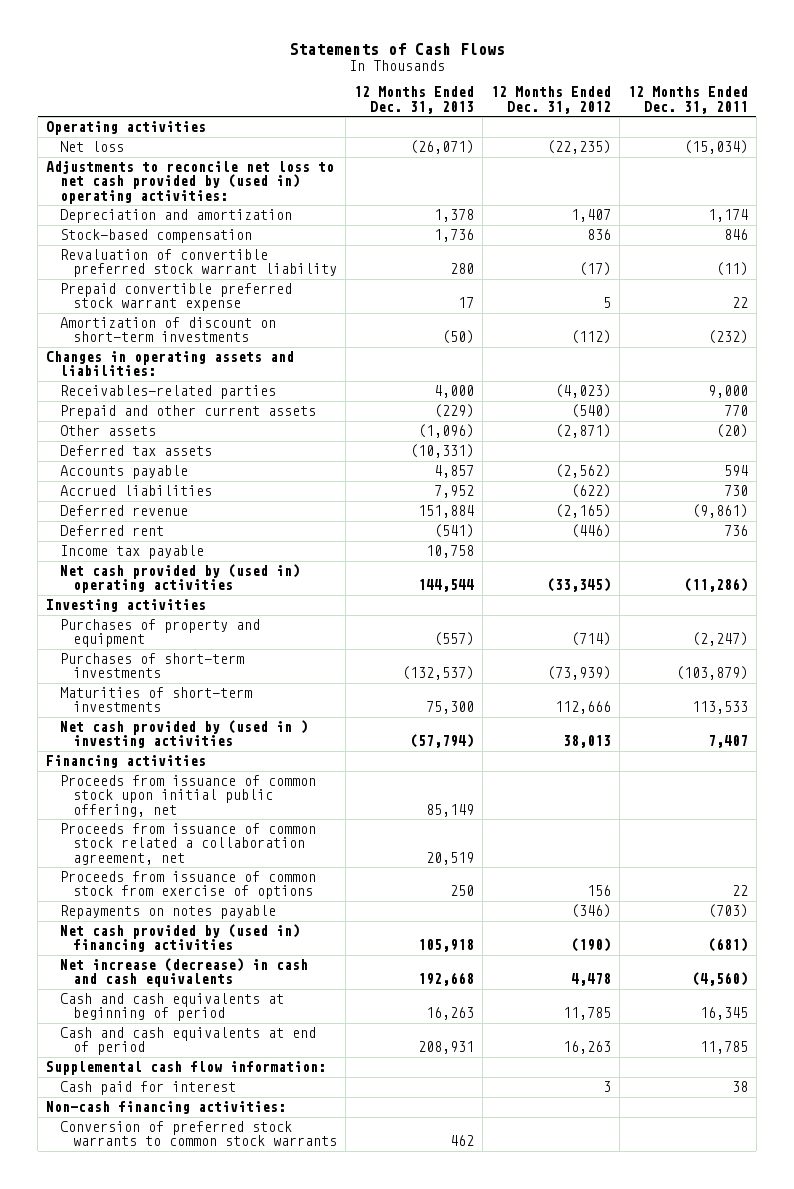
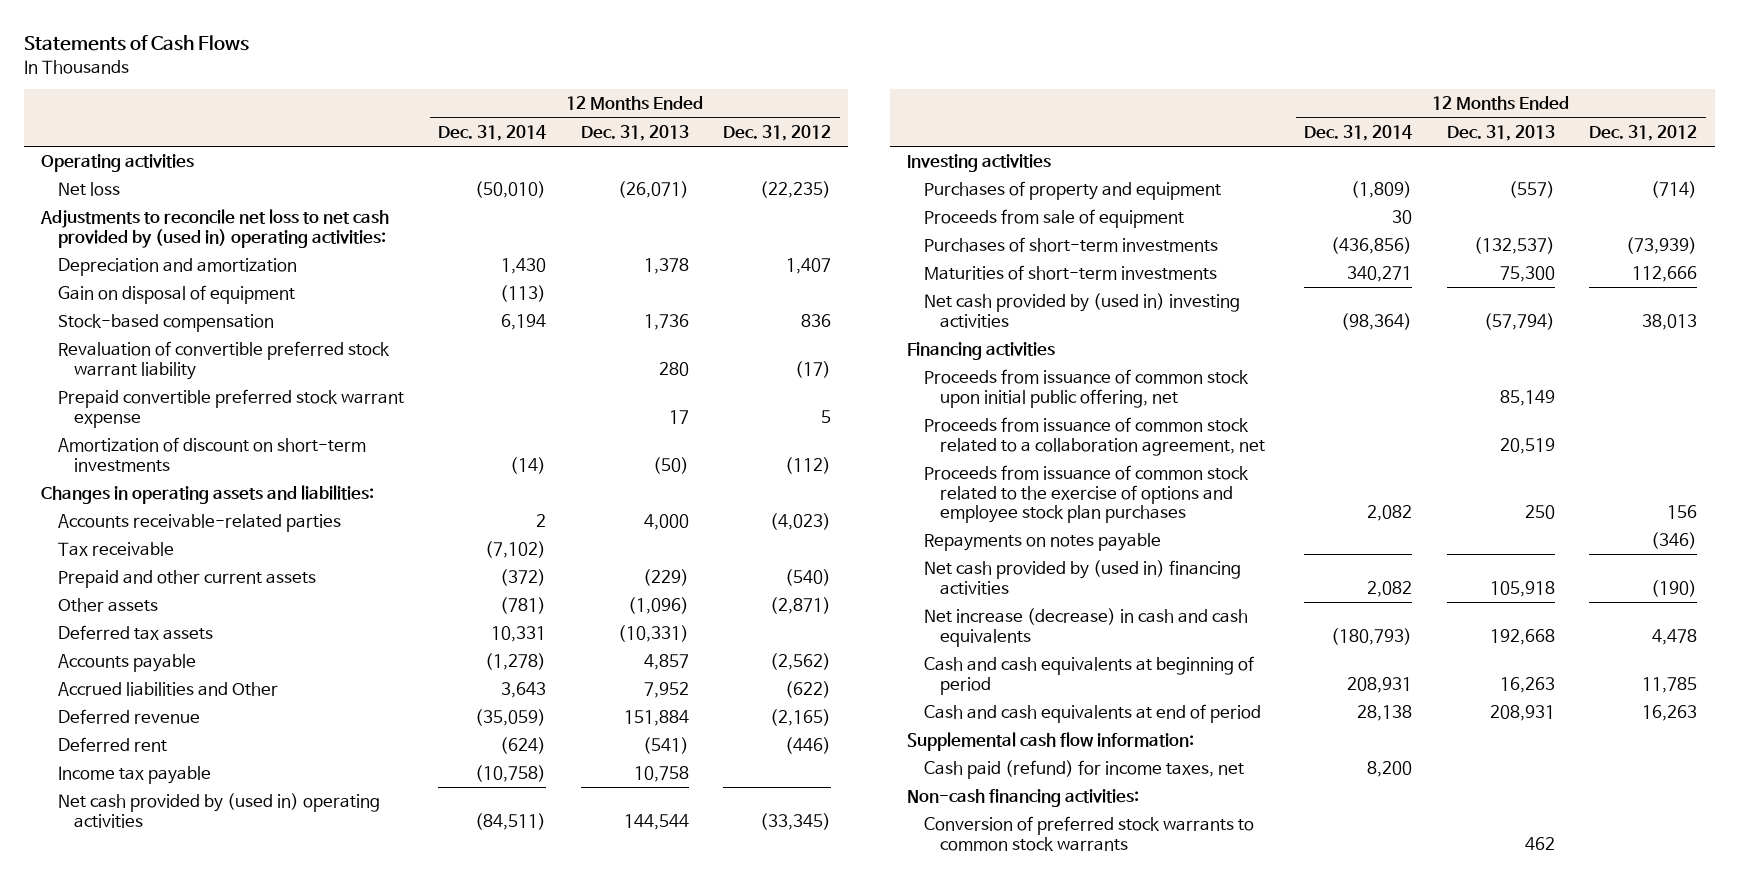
- | 12 Months Ended Dec. 31, 2013 | 12 Months Ended Dec. 31, 2012 | 12 Months Ended Dec. 31, 2011
+ | 12 Months Ended Dec. 31, 2014 | 12 Months Ended Dec. 31, 2013 | 12 Months Ended Dec. 31, 2012
+ Gain on disposal of equipment | (113) | |
- Receivables-related parties | 4,000 | (4,023) | 9,000
+ Accounts receivable-related parties | 2 | 4,000 | (4,023)
+ Tax receivable | (7,102) | |
- Accrued liabilities | 7,952 | (622) | 730
+ Accrued liabilities and Other | 3,643 | 7,952 | (622)
+ Proceeds from sale of equipment | 30 | |
- Net cash provided by (used in ) investing activities | (57,794) | 38,013 | 7,407
+ Net cash provided by (used in) investing activities | (98,364) | (57,794) | 38,013
- Proceeds from issuance of common stock related a collaboration agreement, net | 20,519 | |
- Proceeds from issuance of common stock from exercise of options | 250 | 156 | 22
+ Proceeds from issuance of common stock related to a collaboration agreement, net | | 20,519 |
+ Proceeds from issuance of common stock related to the exercise of options and employee stock plan purchases | 2,082 | 250 | 156
- Cash paid for interest | | 3 | 38
+ Cash paid (refund) for income taxes, net | 8,200 | |

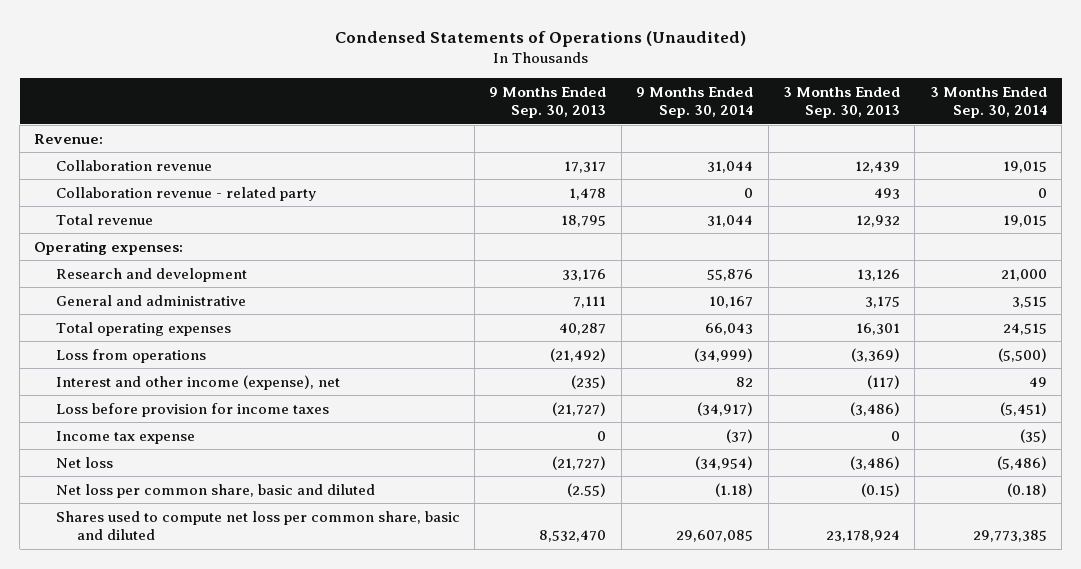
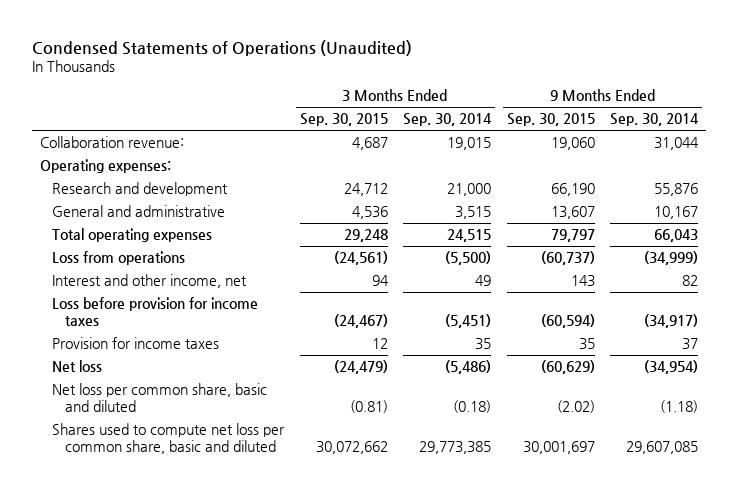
- | 9 Months Ended Sep. 30, 2013 | 9 Months Ended Sep. 30, 2014 | 3 Months Ended Sep. 30, 2013 | 3 Months Ended Sep. 30, 2014
+ | 3 Months Ended Sep. 30, 2015 | 3 Months Ended Sep. 30, 2014 | 9 Months Ended Sep. 30, 2015 | 9 Months Ended Sep. 30, 2014
- Revenue:
- Collaboration revenue | 17,317 | 31,044 | 12,439 | 19,015
- Collaboration revenue - related party | 1,478 | 0 | 493 | 0
- Total revenue | 18,795 | 31,044 | 12,932 | 19,015
+ Collaboration revenue: | 4,687 | 19,015 | 19,060 | 31,044
- Interest and other income (expense), net | (235) | 82 | (117) | 49
+ Interest and other income, net | 94 | 49 | 143 | 82
- Income tax expense | 0 | (37) | 0 | (35)
+ Provision for income taxes | 12 | 35 | 35 | 37

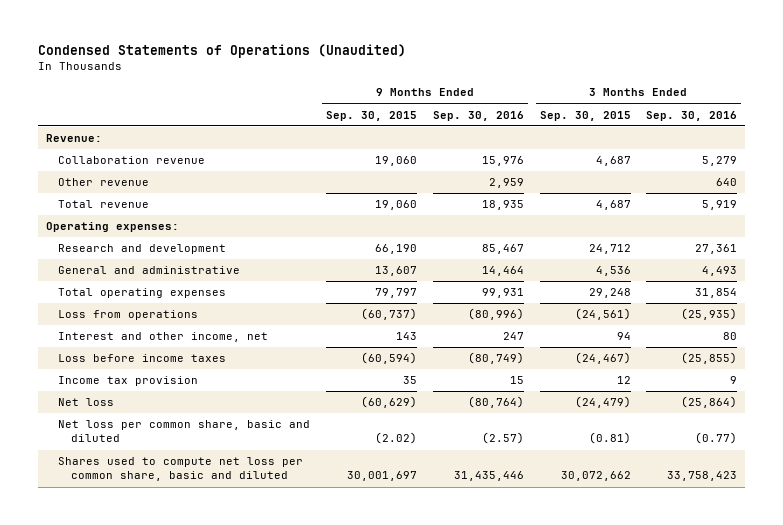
- | 3 Months Ended Sep. 30, 2015 | 3 Months Ended Sep. 30, 2014 | 9 Months Ended Sep. 30, 2015 | 9 Months Ended Sep. 30, 2014
+ | 9 Months Ended Sep. 30, 2015 | 9 Months Ended Sep. 30, 2016 | 3 Months Ended Sep. 30, 2015 | 3 Months Ended Sep. 30, 2016
- Collaboration revenue: | 4,687 | 19,015 | 19,060 | 31,044
+ Revenue:
+ Collaboration revenue | 19,060 | 15,976 | 4,687 | 5,279
+ Other revenue | | 2,959 | | 640
+ Total revenue | 19,060 | 18,935 | 4,687 | 5,919
- Loss before provision for income taxes | (24,467) | (5,451) | (60,594) | (34,917)
- Provision for income taxes | 12 | 35 | 35 | 37
+ Loss before income taxes | (60,594) | (80,749) | (24,467) | (25,855)
+ Income tax provision | 35 | 15 | 12 | 9

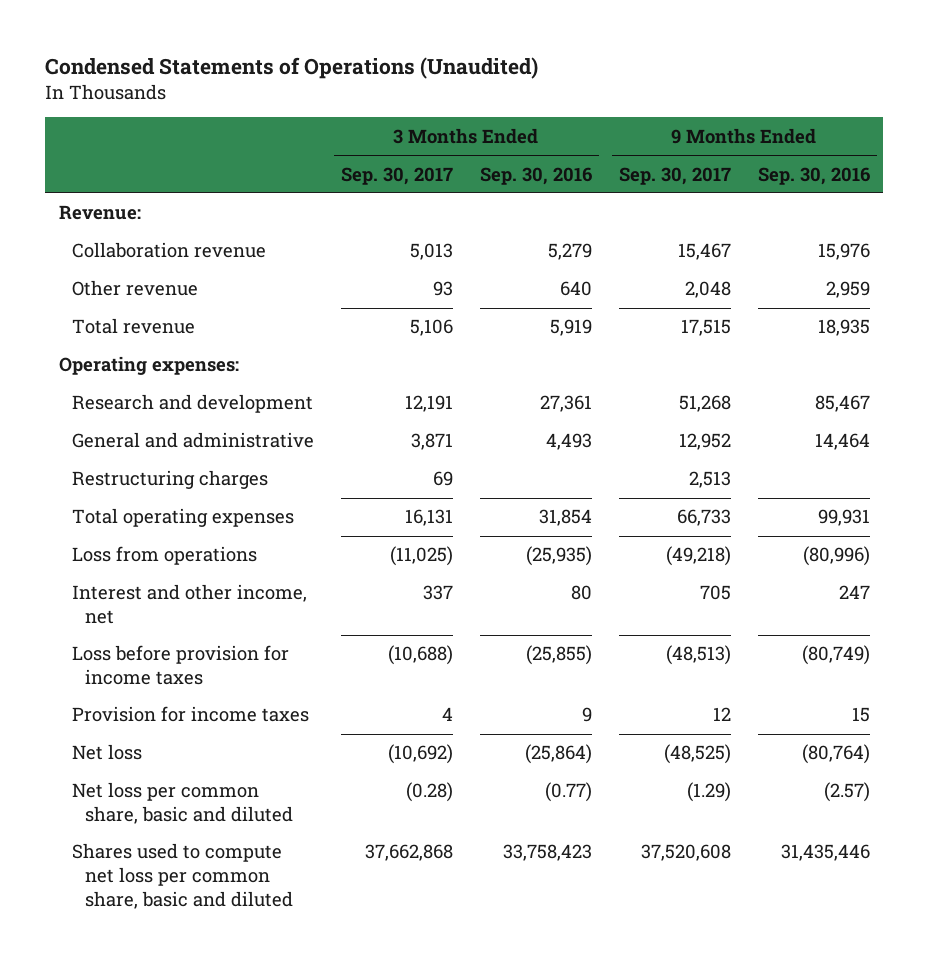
- | 9 Months Ended Sep. 30, 2015 | 9 Months Ended Sep. 30, 2016 | 3 Months Ended Sep. 30, 2015 | 3 Months Ended Sep. 30, 2016
+ | 3 Months Ended Sep. 30, 2017 | 3 Months Ended Sep. 30, 2016 | 9 Months Ended Sep. 30, 2017 | 9 Months Ended Sep. 30, 2016
+ Restructuring charges | 69 | | 2,513 |
- Loss before income taxes | (60,594) | (80,749) | (24,467) | (25,855)
- Income tax provision | 35 | 15 | 12 | 9
+ Loss before provision for income taxes | (10,688) | (25,855) | (48,513) | (80,749)
+ Provision for income taxes | 4 | 9 | 12 | 15

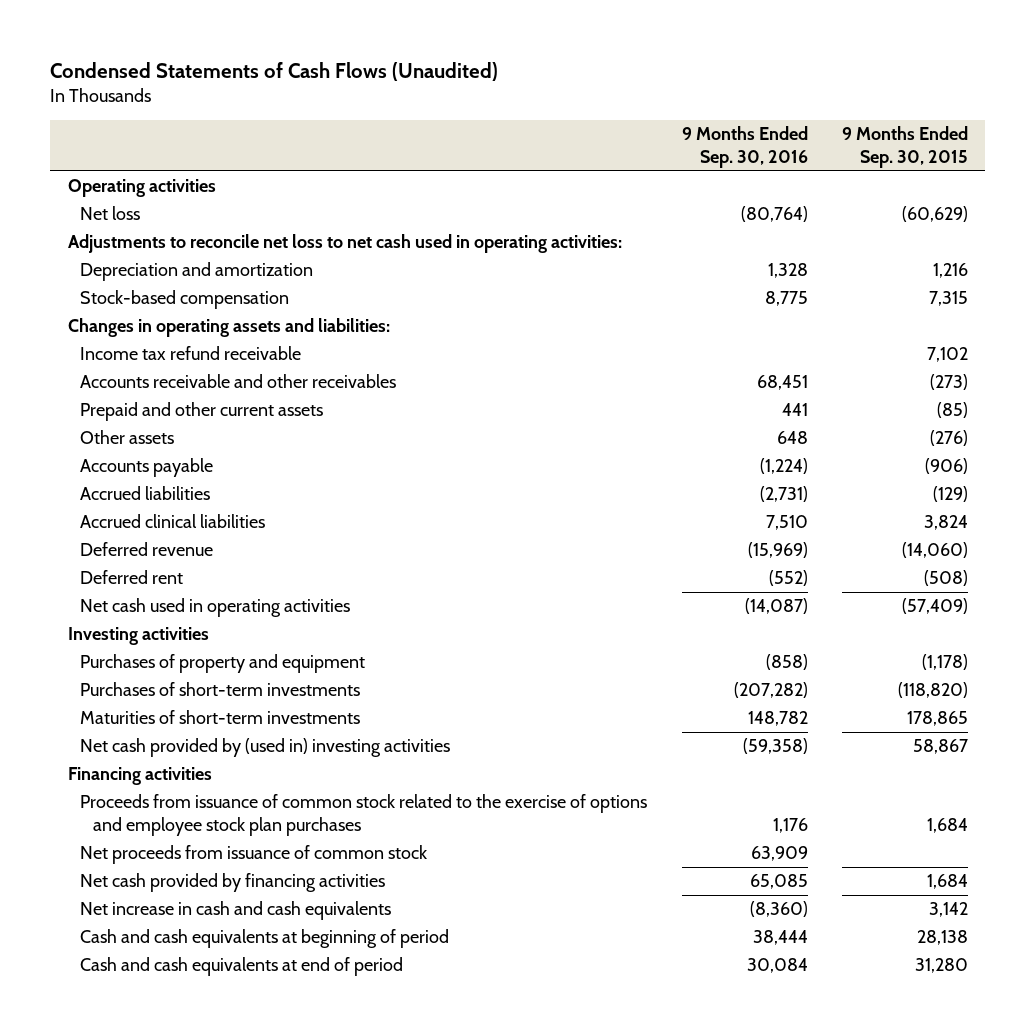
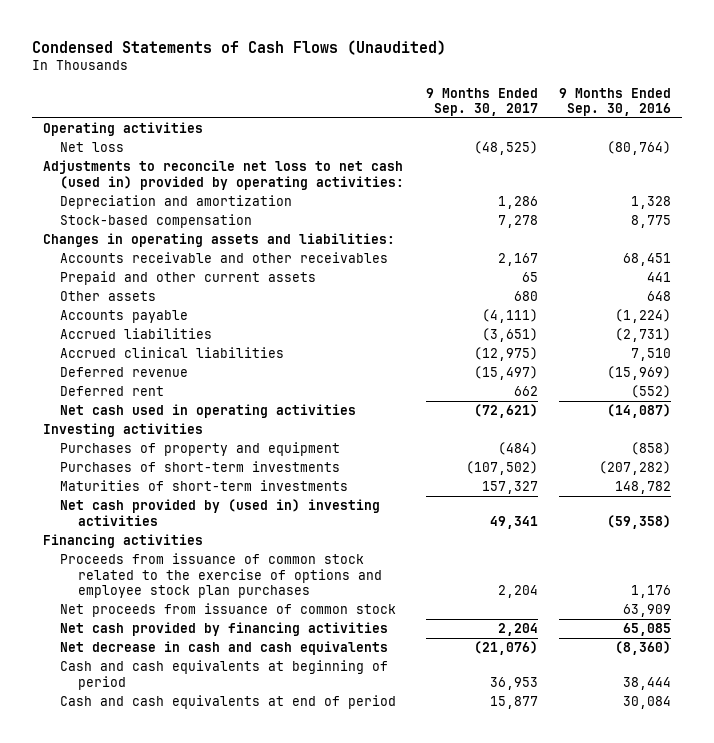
- | 9 Months Ended Sep. 30, 2016 | 9 Months Ended Sep. 30, 2015
+ | 9 Months Ended Sep. 30, 2017 | 9 Months Ended Sep. 30, 2016
- Adjustments to reconcile net loss to net cash used in operating activities:
+ Adjustments to reconcile net loss to net cash (used in) provided by operating activities:
- Income tax refund receivable | | 7,102
- Net increase in cash and cash equivalents | (8,360) | 3,142
+ Net decrease in cash and cash equivalents | (21,076) | (8,360)

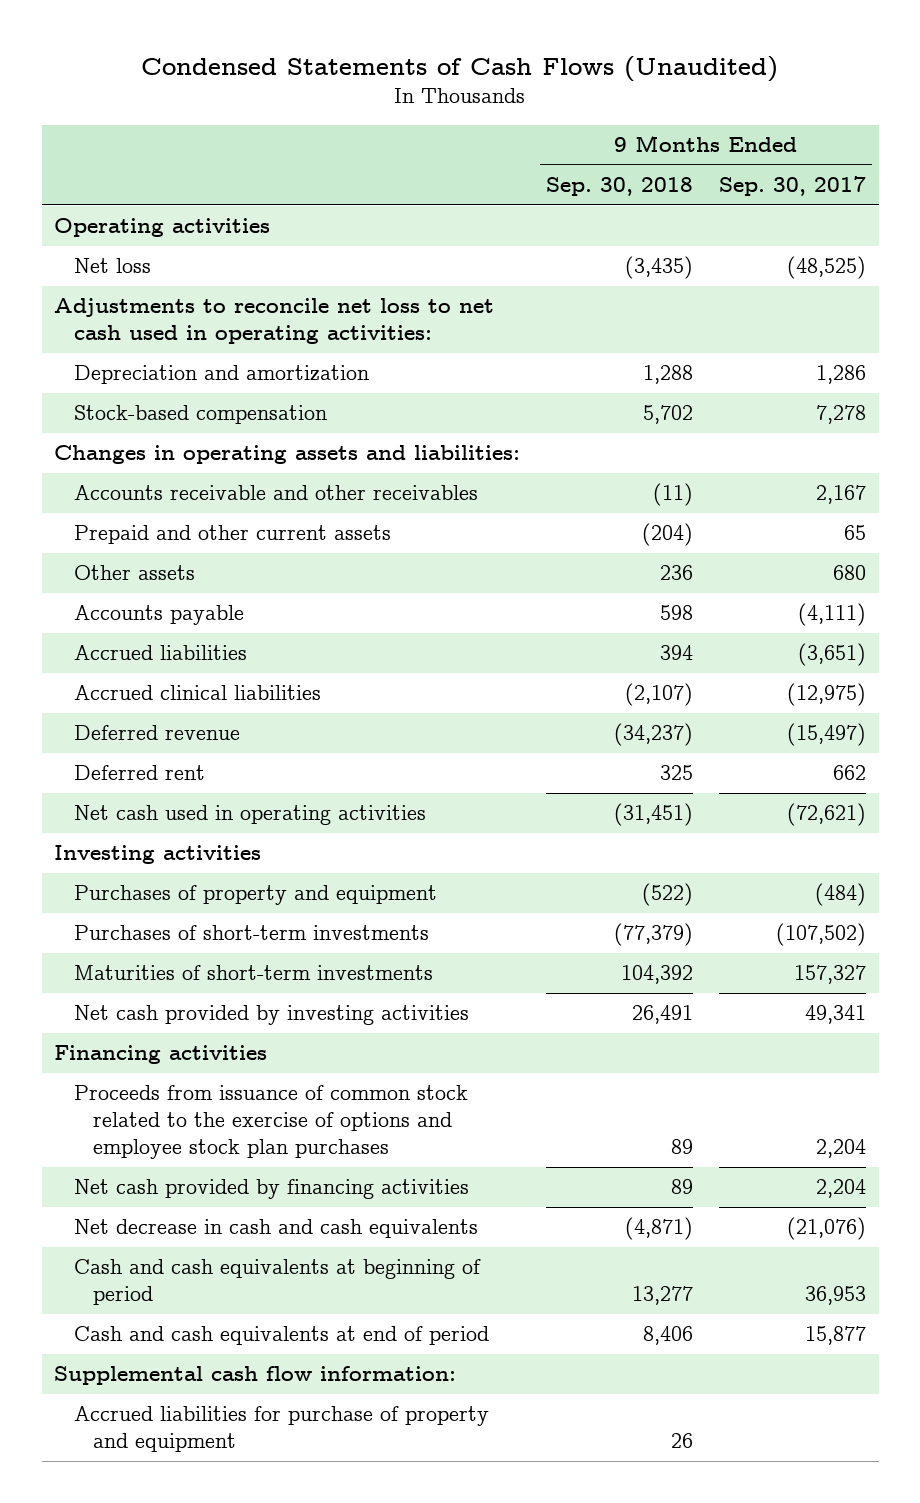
- | 9 Months Ended Sep. 30, 2017 | 9 Months Ended Sep. 30, 2016
+ | 9 Months Ended Sep. 30, 2018 | 9 Months Ended Sep. 30, 2017
- Adjustments to reconcile net loss to net cash (used in) provided by operating activities:
+ Adjustments to reconcile net loss to net cash used in operating activities:
- Net cash provided by (used in) investing activities | 49,341 | (59,358)
+ Net cash provided by investing activities | 26,491 | 49,341
- Net proceeds from issuance of common stock | | 63,909
+ Supplemental cash flow information:
+ Accrued liabilities for purchase of property and equipment | 26 |

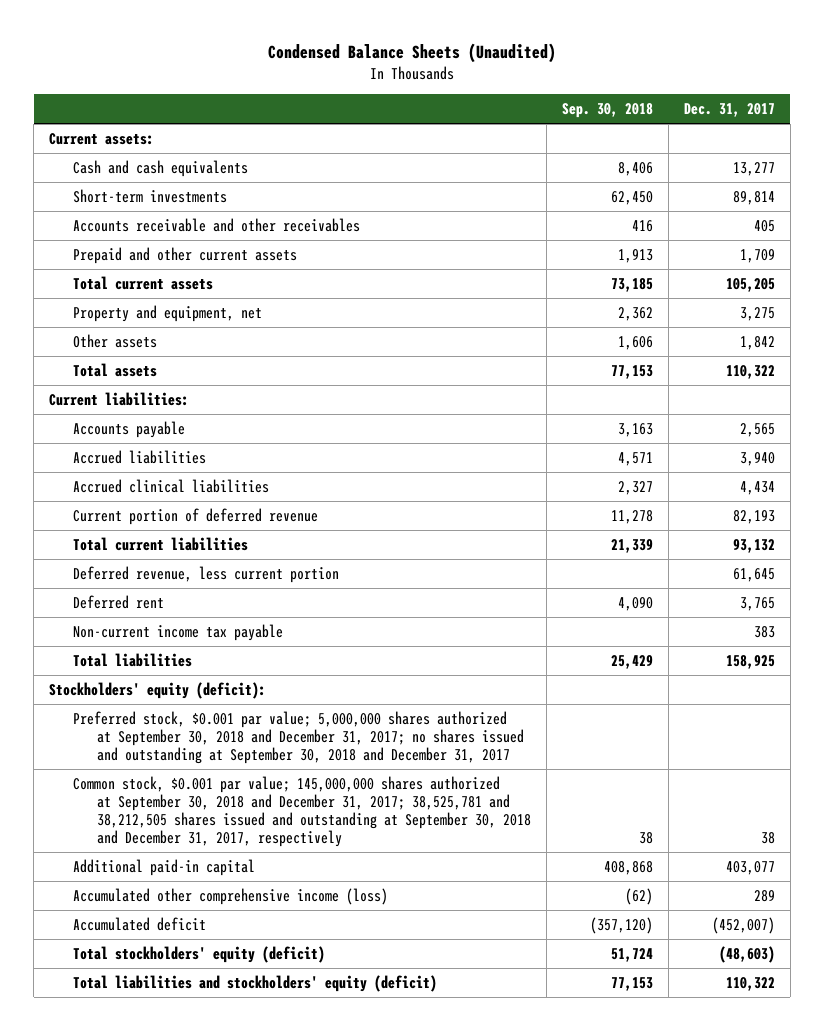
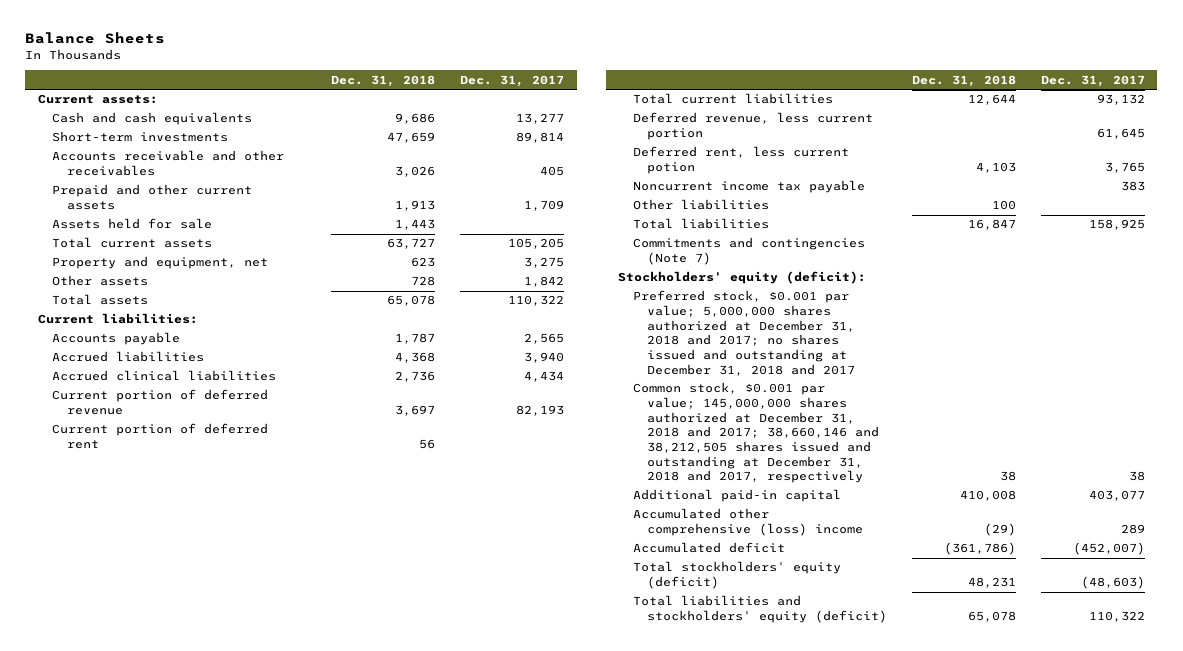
- Condensed Balance Sheets (Unaudited)
+ Balance Sheets
- | Sep. 30, 2018 | Dec. 31, 2017
+ | Dec. 31, 2018 | Dec. 31, 2017
+ Assets held for sale | 1,443 |
+ Current portion of deferred rent | 56 |
- Deferred rent | 4,090 | 3,765
- Non-current income tax payable | | 383
+ Deferred rent, less current potion | 4,103 | 3,765
+ Noncurrent income tax payable | | 383
+ Other liabilities | 100 |
+ Commitments and contingencies (Note 7)
- Preferred stock, $0.001 par value; 5,000,000 shares authorized at September 30, 2018 and December 31, 2017; no shares issued and outstanding at September 30, 2018 and December 31, 2017
- Common stock, $0.001 par value; 145,000,000 shares authorized at September 30, 2018 and December 31, 2017; 38,525,781 and 38,212,505 shares issued and outstanding at September 30, 2018 and December 31, 2017, respectively | 38 | 38
+ Preferred stock, $0.001 par value; 5,000,000 shares authorized at December 31, 2018 and 2017; no shares issued and outstanding at December 31, 2018 and 2017
+ Common stock, $0.001 par value; 145,000,000 shares authorized at December 31, 2018 and 2017; 38,660,146 and 38,212,505 shares issued and outstanding at December 31, 2018 and 2017, respectively | 38 | 38
- Accumulated other comprehensive income (loss) | (62) | 289
+ Accumulated other comprehensive (loss) income | (29) | 289

